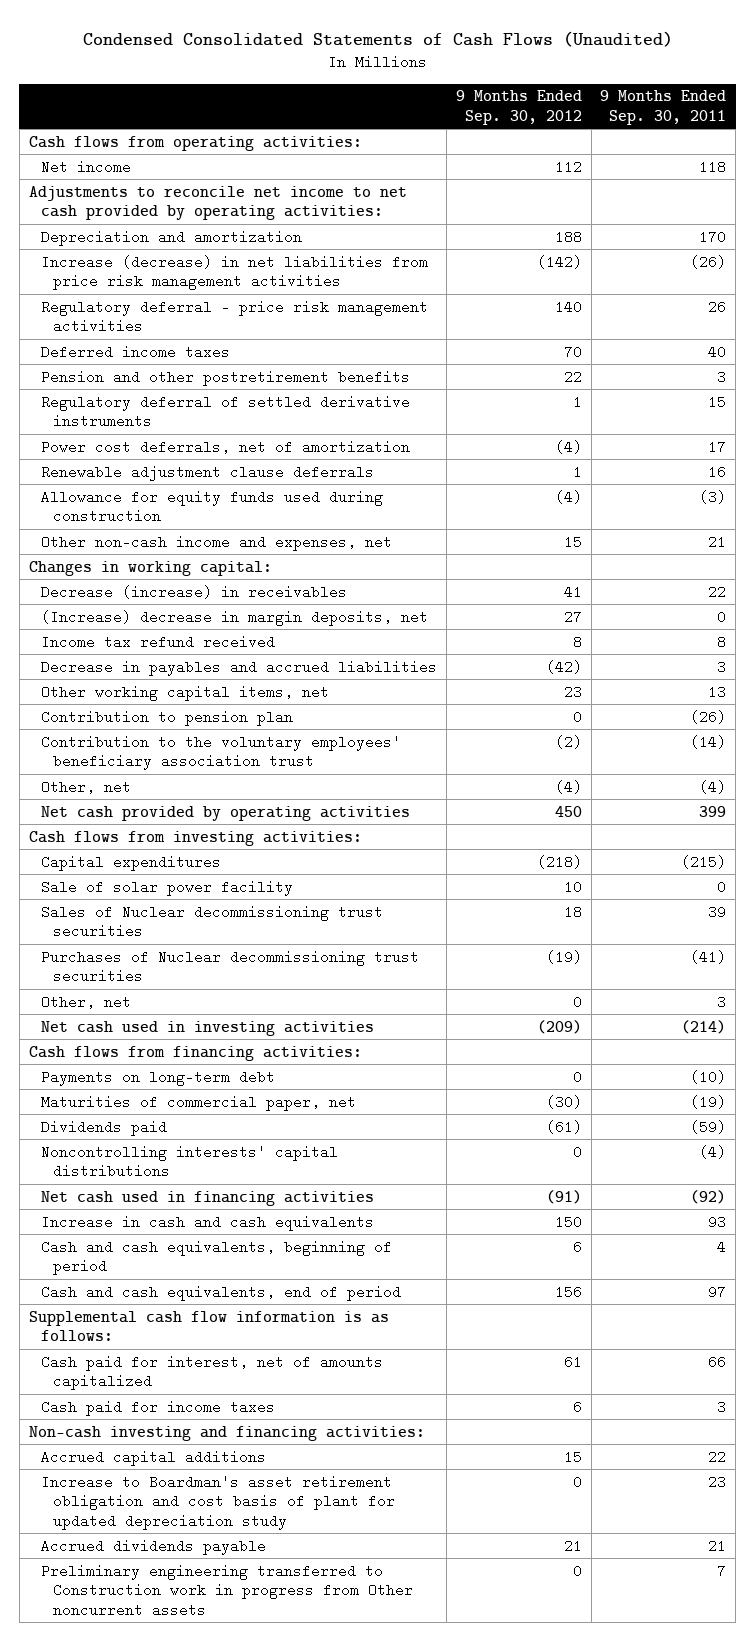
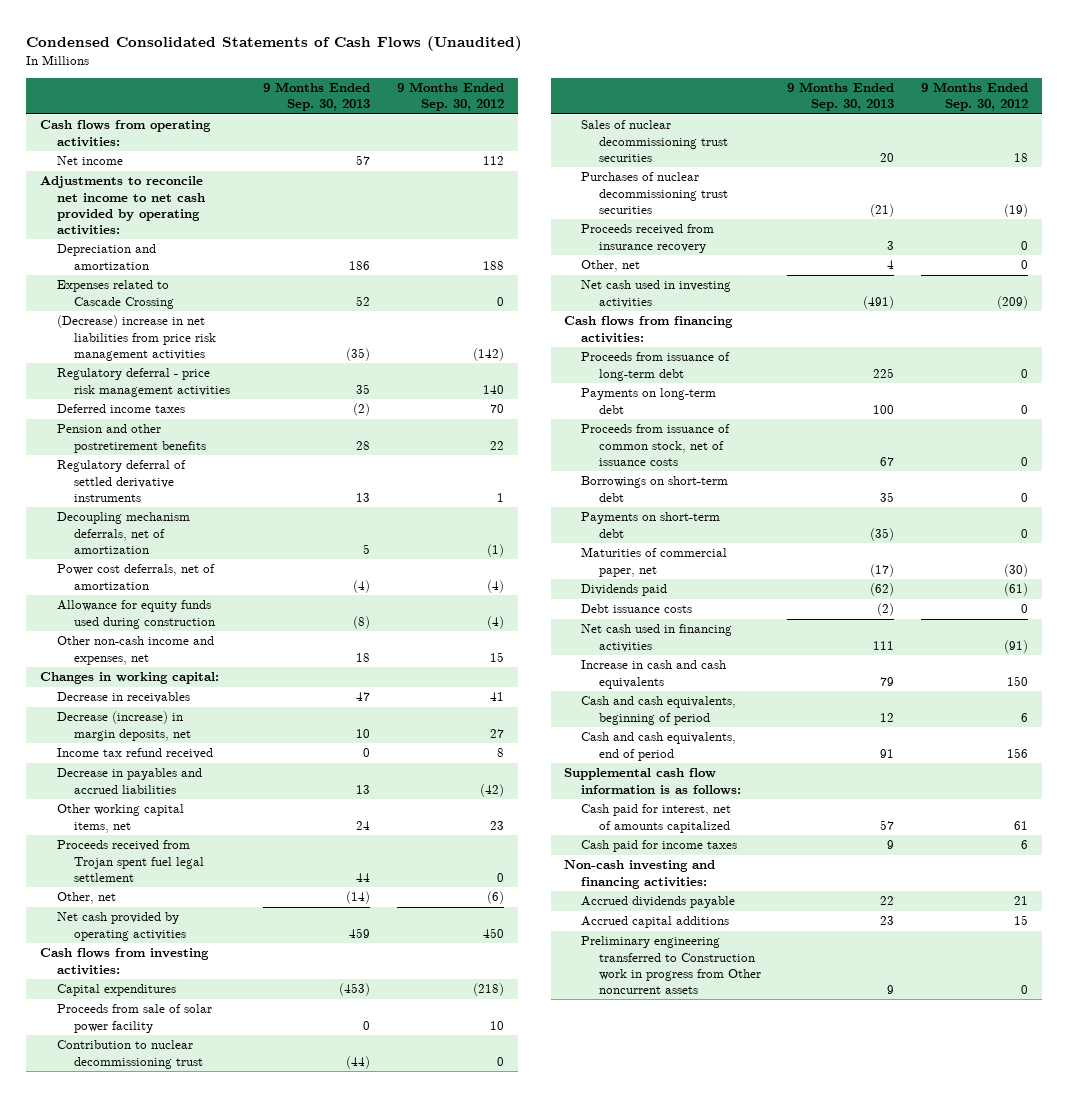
- | 9 Months Ended Sep. 30, 2012 | 9 Months Ended Sep. 30, 2011
+ | 9 Months Ended Sep. 30, 2013 | 9 Months Ended Sep. 30, 2012
- Increase (decrease) in net liabilities from price risk management activities | (142) | (26)
+ Expenses related to Cascade Crossing | 52 | 0
+ (Decrease) increase in net liabilities from price risk management activities | (35) | (142)
+ Decoupling mechanism deferrals, net of amortization | 5 | (1)
- Renewable adjustment clause deferrals | 1 | 16
- Decrease (increase) in receivables | 41 | 22
- (Increase) decrease in margin deposits, net | 27 | 0
+ Decrease in receivables | 47 | 41
+ Decrease (increase) in margin deposits, net | 10 | 27
- Contribution to pension plan | 0 | (26)
- Contribution to the voluntary employees' beneficiary association trust | (2) | (14)
- Other, net | (4) | (4)
+ Proceeds received from Trojan spent fuel legal settlement | 44 | 0
+ Other, net | (14) | (6)
- Sale of solar power facility | 10 | 0
- Sales of Nuclear decommissioning trust securities | 18 | 39
- Purchases of Nuclear decommissioning trust securities | (19) | (41)
+ Proceeds from sale of solar power facility | 0 | 10
+ Contribution to nuclear decommissioning trust | (44) | 0
+ Sales of nuclear decommissioning trust securities | 20 | 18
+ Purchases of nuclear decommissioning trust securities | (21) | (19)
+ Proceeds received from insurance recovery | 3 | 0
+ Proceeds from issuance of long-term debt | 225 | 0
+ Proceeds from issuance of common stock, net of issuance costs | 67 | 0
+ Borrowings on short-term debt | 35 | 0
+ Payments on short-term debt | (35) | 0
- Noncontrolling interests' capital distributions | 0 | (4)
+ Debt issuance costs | (2) | 0
- Increase to Boardman's asset retirement obligation and cost basis of plant for updated depreciation study | 0 | 23
moved down: Accrued capital additions | 23 | 15

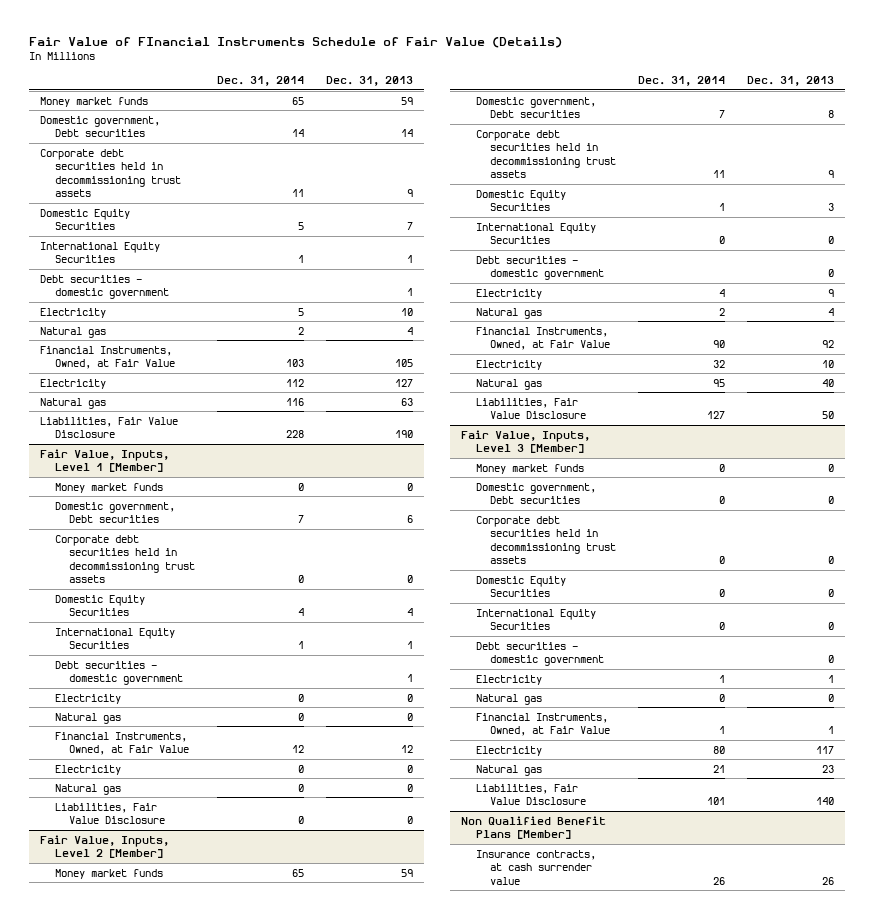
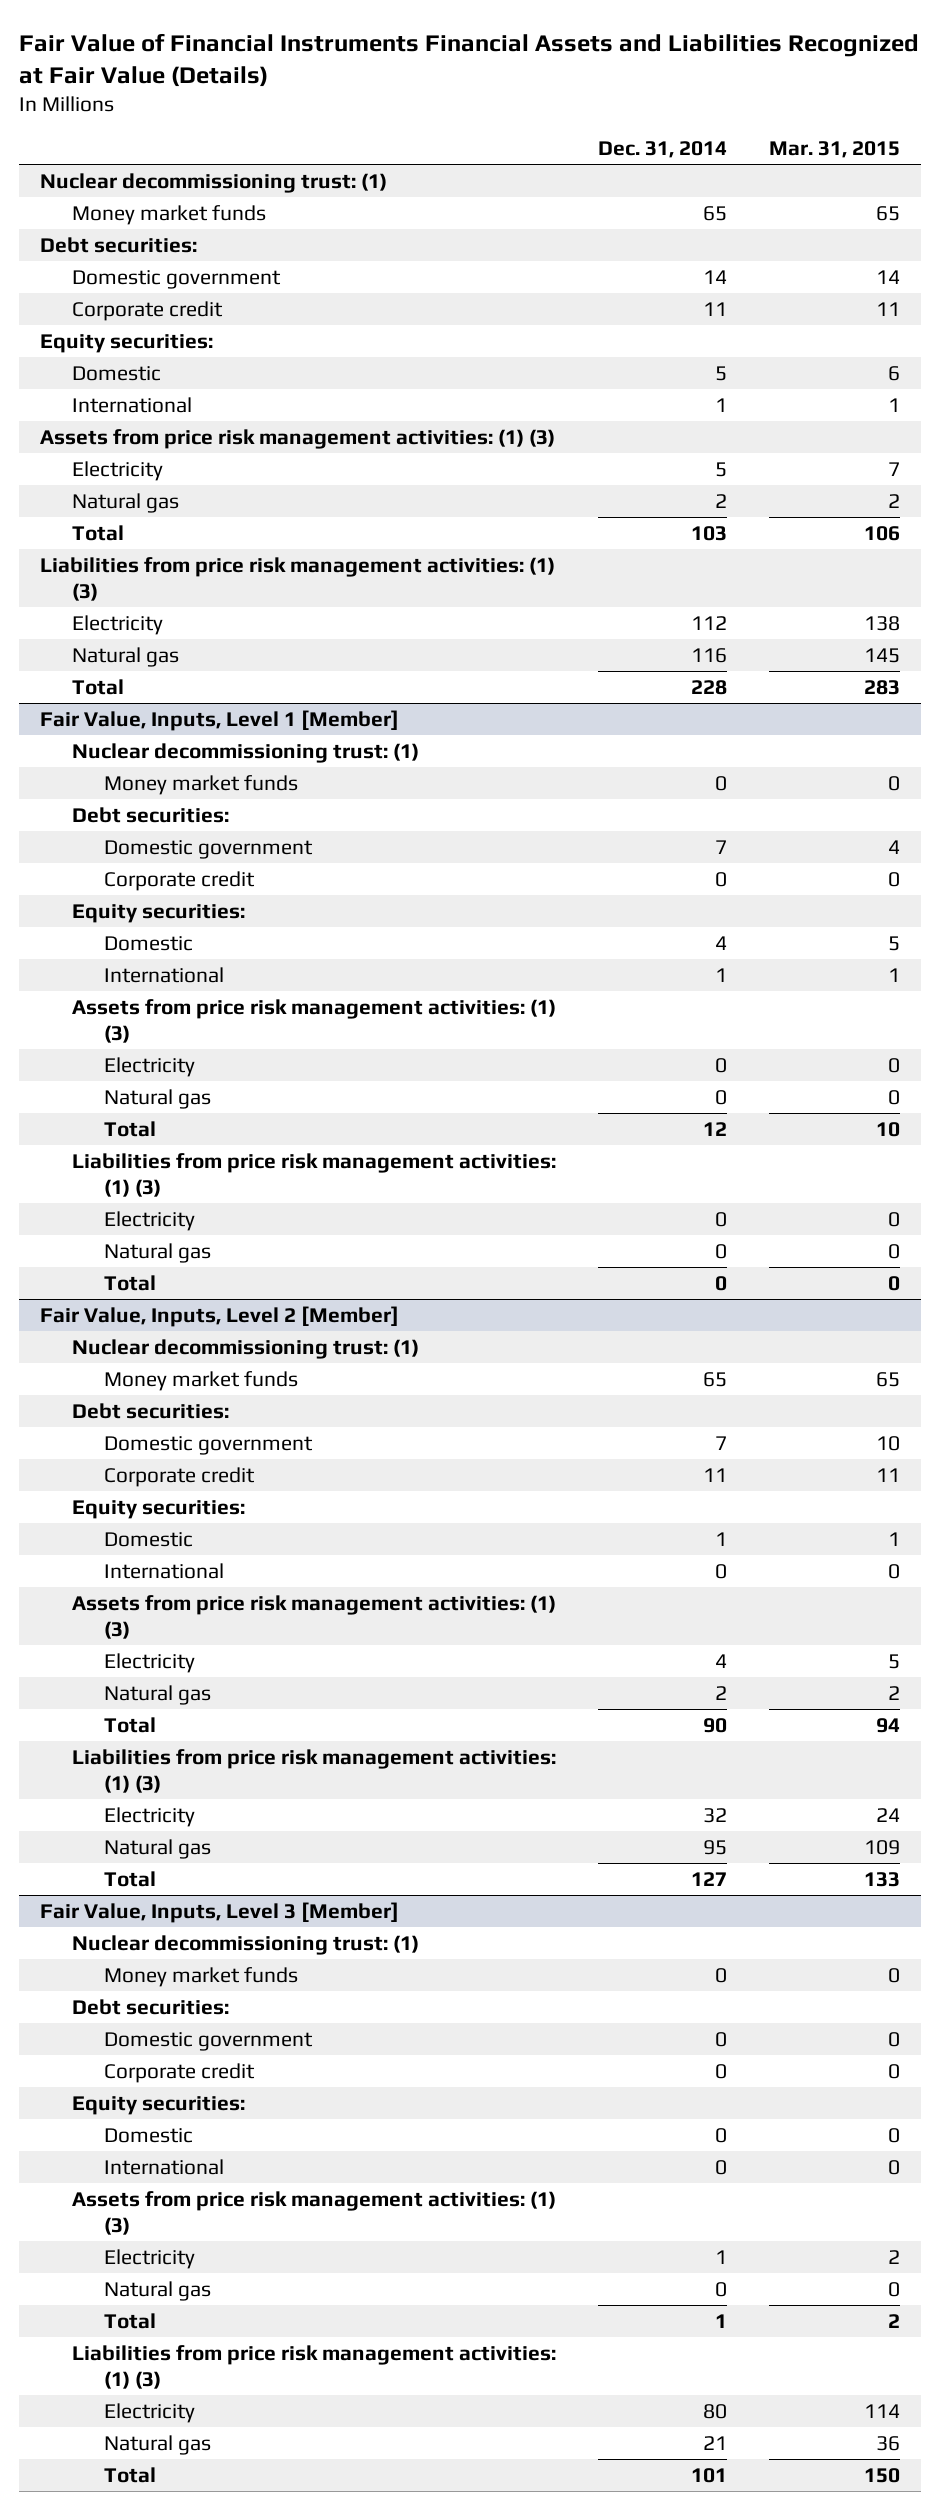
- Fair Value of FInancial Instruments Schedule of Fair Value (Details)
+ Fair Value of Financial Instruments Financial Assets and Liabilities Recognized at Fair Value (Details)
- | Dec. 31, 2014 | Dec. 31, 2013
+ | Dec. 31, 2014 | Mar. 31, 2015
+ Nuclear decommissioning trust: (1)
- Domestic government, Debt securities | 14 | 14
- Corporate debt securities held in decommissioning trust assets | 11 | 9
- Domestic Equity Securities | 5 | 7
- International Equity Securities | 1 | 1
- Debt securities - domestic government | | 1
+ Debt securities:
+ Domestic government | 14 | 14
+ Corporate credit | 11 | 11
+ Equity securities:
+ Domestic | 5 | 6
+ International | 1 | 1
+ Assets from price risk management activities: (1) (3)
- Financial Instruments, Owned, at Fair Value | 103 | 105
+ Total | 103 | 106
+ Liabilities from price risk management activities: (1) (3)
- Liabilities, Fair Value Disclosure | 228 | 190
+ Total | 228 | 283
@ Fair Value, Inputs, Level 1 [Member]
+ Nuclear decommissioning trust: (1)
- Domestic government, Debt securities | 7 | 6
- Corporate debt securities held in decommissioning trust assets | 0 | 0
- Domestic Equity Securities | 4 | 4
- International Equity Securities | 1 | 1
- Debt securities - domestic government | | 1
+ Debt securities:
+ Domestic government | 7 | 4
+ Corporate credit | 0 | 0
+ Equity securities:
+ Domestic | 4 | 5
+ International | 1 | 1
+ Assets from price risk management activities: (1) (3)
- Financial Instruments, Owned, at Fair Value | 12 | 12
+ Total | 12 | 10
+ Liabilities from price risk management activities: (1) (3)
- Liabilities, Fair Value Disclosure | 0 | 0
+ Total | 0 | 0
@ Fair Value, Inputs, Level 2 [Member]
+ Nuclear decommissioning trust: (1)
- Domestic government, Debt securities | 7 | 8
- Corporate debt securities held in decommissioning trust assets | 11 | 9
- Domestic Equity Securities | 1 | 3
- International Equity Securities | 0 | 0
- Debt securities - domestic government | | 0
+ Debt securities:
+ Domestic government | 7 | 10
+ Corporate credit | 11 | 11
+ Equity securities:
+ Domestic | 1 | 1
+ International | 0 | 0
+ Assets from price risk management activities: (1) (3)
- Financial Instruments, Owned, at Fair Value | 90 | 92
+ Total | 90 | 94
+ Liabilities from price risk management activities: (1) (3)
- Liabilities, Fair Value Disclosure | 127 | 50
+ Total | 127 | 133
@ Fair Value, Inputs, Level 3 [Member]
+ Nuclear decommissioning trust: (1)
- Domestic government, Debt securities | 0 | 0
- Corporate debt securities held in decommissioning trust assets | 0 | 0
- Domestic Equity Securities | 0 | 0
- International Equity Securities | 0 | 0
- Debt securities - domestic government | | 0
+ Debt securities:
+ Domestic government | 0 | 0
+ Corporate credit | 0 | 0
+ Equity securities:
+ Domestic | 0 | 0
+ International | 0 | 0
+ Assets from price risk management activities: (1) (3)
- Financial Instruments, Owned, at Fair Value | 1 | 1
+ Total | 1 | 2
+ Liabilities from price risk management activities: (1) (3)
- Liabilities, Fair Value Disclosure | 101 | 140
- Non Qualified Benefit Plans [Member]
- Insurance contracts, at cash surrender value | 26 | 26
@ Fair Value, Inputs, Level 3 [Member]
+ Total | 101 | 150

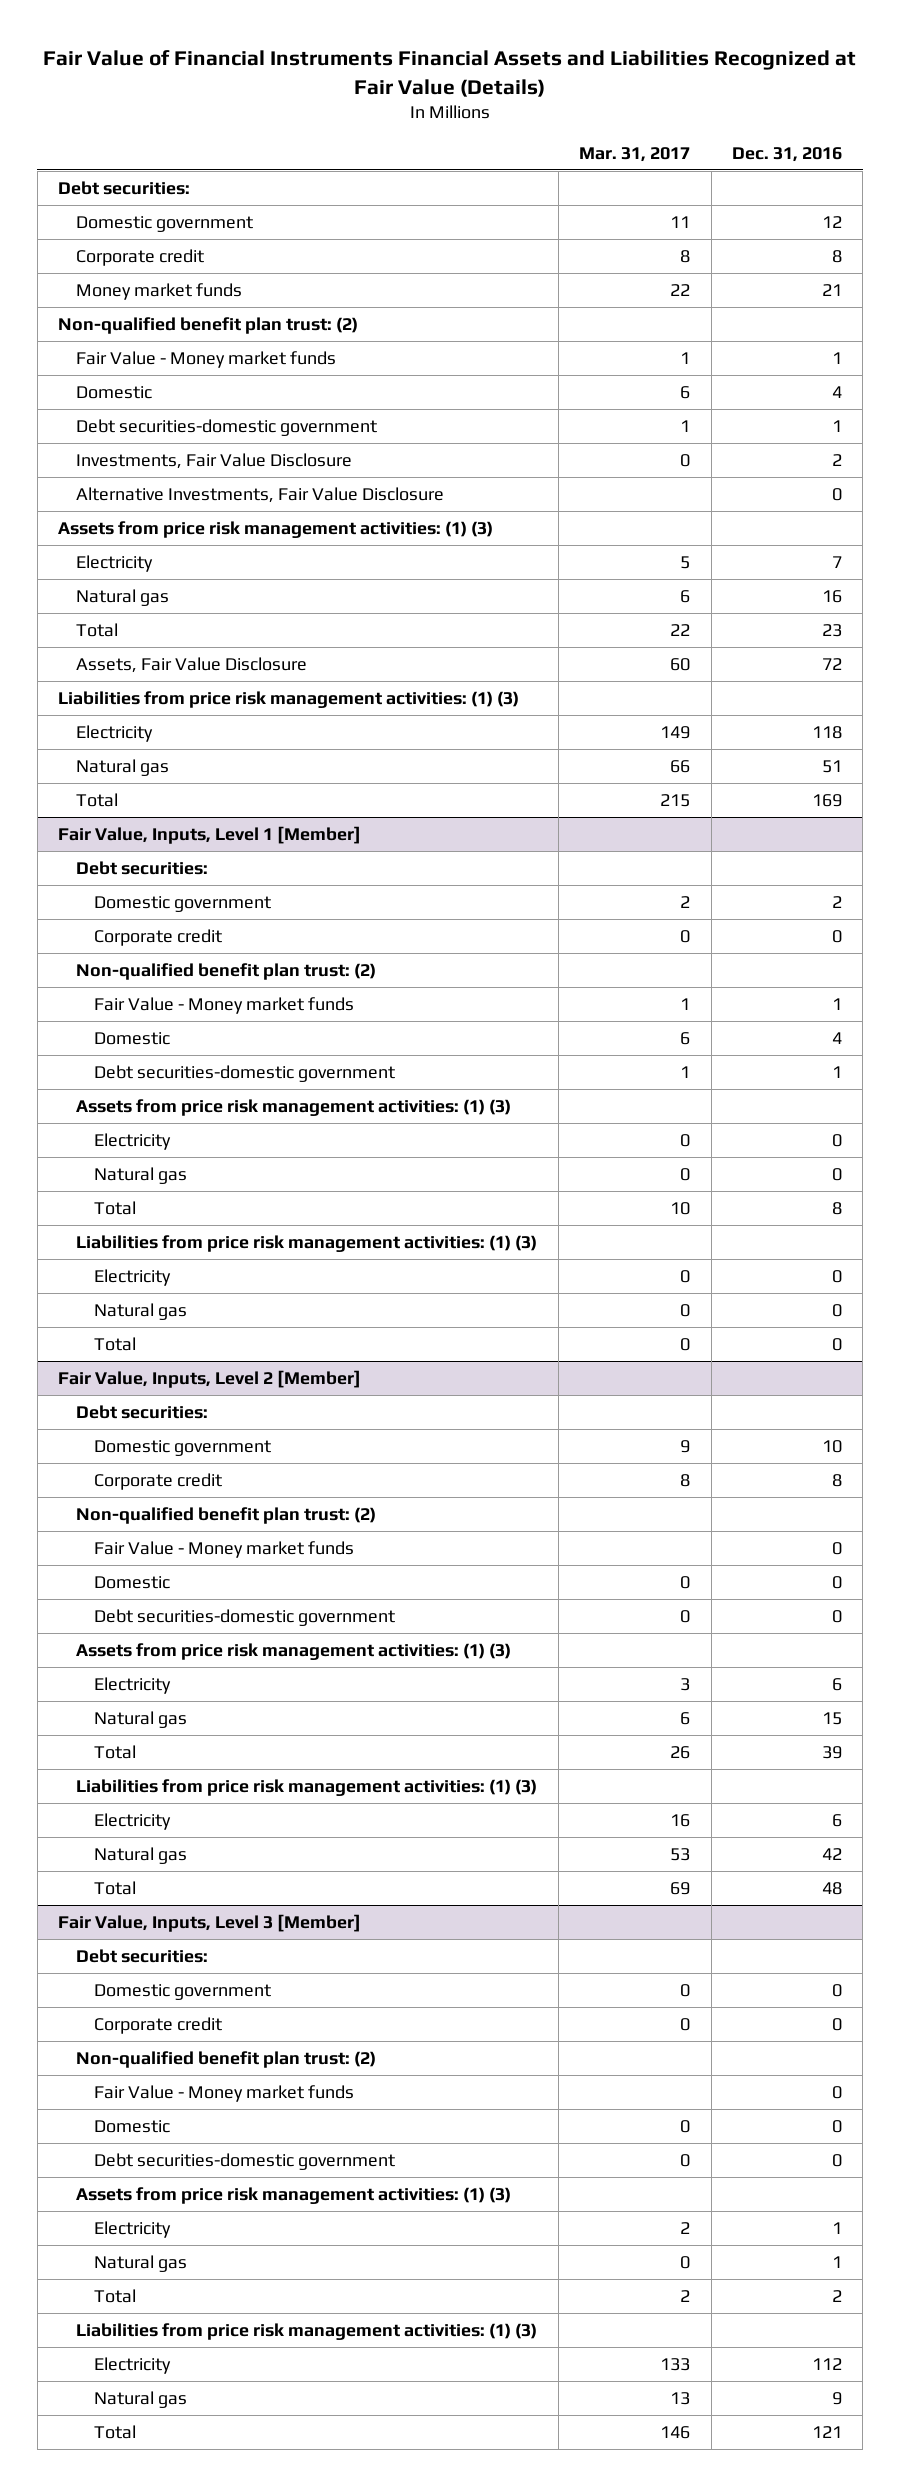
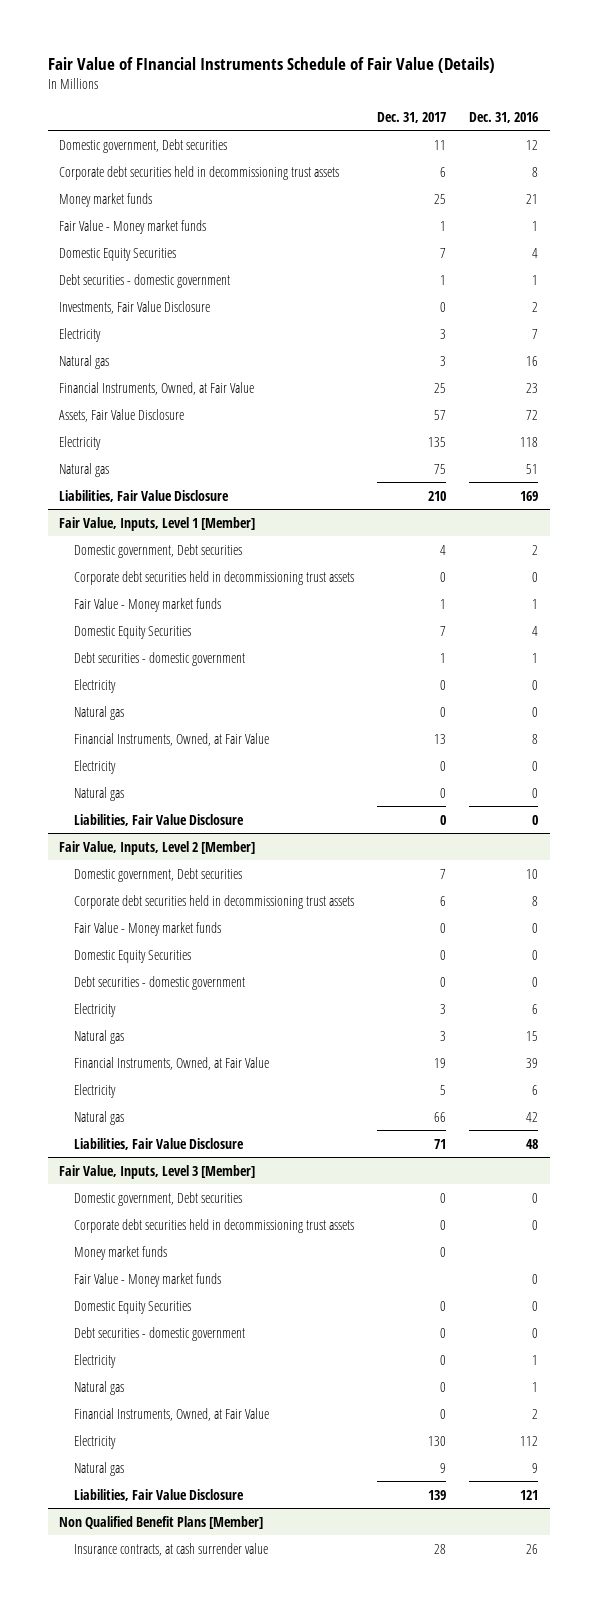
- Fair Value of Financial Instruments Financial Assets and Liabilities Recognized at Fair Value (Details)
+ Fair Value of FInancial Instruments Schedule of Fair Value (Details)
- | Mar. 31, 2017 | Dec. 31, 2016
+ | Dec. 31, 2017 | Dec. 31, 2016
- Debt securities:
- Domestic government | 11 | 12
- Corporate credit | 8 | 8
+ Domestic government, Debt securities | 11 | 12
+ Corporate debt securities held in decommissioning trust assets | 6 | 8
- Non-qualified benefit plan trust: (2)
- Domestic | 6 | 4
- Debt securities-domestic government | 1 | 1
+ Domestic Equity Securities | 7 | 4
+ Debt securities - domestic government | 1 | 1
- Alternative Investments, Fair Value Disclosure | | 0
- Assets from price risk management activities: (1) (3)
- Total | 22 | 23
+ Financial Instruments, Owned, at Fair Value | 25 | 23
- Liabilities from price risk management activities: (1) (3)
- Total | 215 | 169
+ Liabilities, Fair Value Disclosure | 210 | 169
@ Fair Value, Inputs, Level 1 [Member]
- Debt securities:
- Domestic government | 2 | 2
- Corporate credit | 0 | 0
- Non-qualified benefit plan trust: (2)
+ Domestic government, Debt securities | 4 | 2
+ Corporate debt securities held in decommissioning trust assets | 0 | 0
- Domestic | 6 | 4
- Debt securities-domestic government | 1 | 1
- Assets from price risk management activities: (1) (3)
+ Domestic Equity Securities | 7 | 4
+ Debt securities - domestic government | 1 | 1
- Total | 10 | 8
- Liabilities from price risk management activities: (1) (3)
+ Financial Instruments, Owned, at Fair Value | 13 | 8
- Total | 0 | 0
+ Liabilities, Fair Value Disclosure | 0 | 0
@ Fair Value, Inputs, Level 2 [Member]
- Debt securities:
- Domestic government | 9 | 10
- Corporate credit | 8 | 8
- Non-qualified benefit plan trust: (2)
+ Domestic government, Debt securities | 7 | 10
+ Corporate debt securities held in decommissioning trust assets | 6 | 8
- Domestic | 0 | 0
- Debt securities-domestic government | 0 | 0
- Assets from price risk management activities: (1) (3)
+ Domestic Equity Securities | 0 | 0
+ Debt securities - domestic government | 0 | 0
- Total | 26 | 39
- Liabilities from price risk management activities: (1) (3)
+ Financial Instruments, Owned, at Fair Value | 19 | 39
- Total | 69 | 48
+ Liabilities, Fair Value Disclosure | 71 | 48
@ Fair Value, Inputs, Level 3 [Member]
- Debt securities:
- Domestic government | 0 | 0
- Corporate credit | 0 | 0
- Non-qualified benefit plan trust: (2)
+ Domestic government, Debt securities | 0 | 0
+ Corporate debt securities held in decommissioning trust assets | 0 | 0
+ Money market funds | 0 |
- Domestic | 0 | 0
- Debt securities-domestic government | 0 | 0
- Assets from price risk management activities: (1) (3)
+ Domestic Equity Securities | 0 | 0
+ Debt securities - domestic government | 0 | 0
- Total | 2 | 2
- Liabilities from price risk management activities: (1) (3)
+ Financial Instruments, Owned, at Fair Value | 0 | 2
- Total | 146 | 121
+ Liabilities, Fair Value Disclosure | 139 | 121
+ Non Qualified Benefit Plans [Member]
+ Insurance contracts, at cash surrender value | 28 | 26

